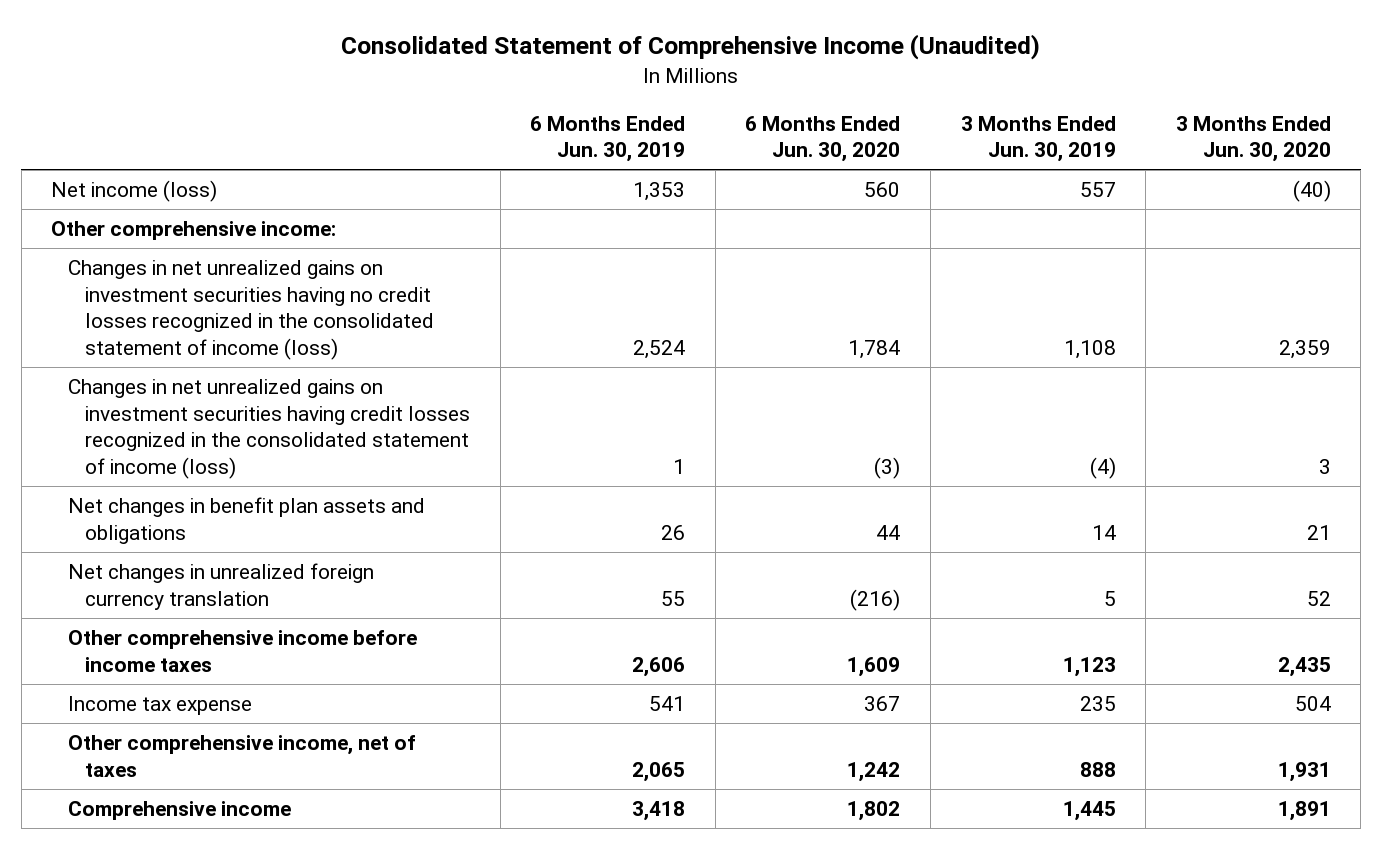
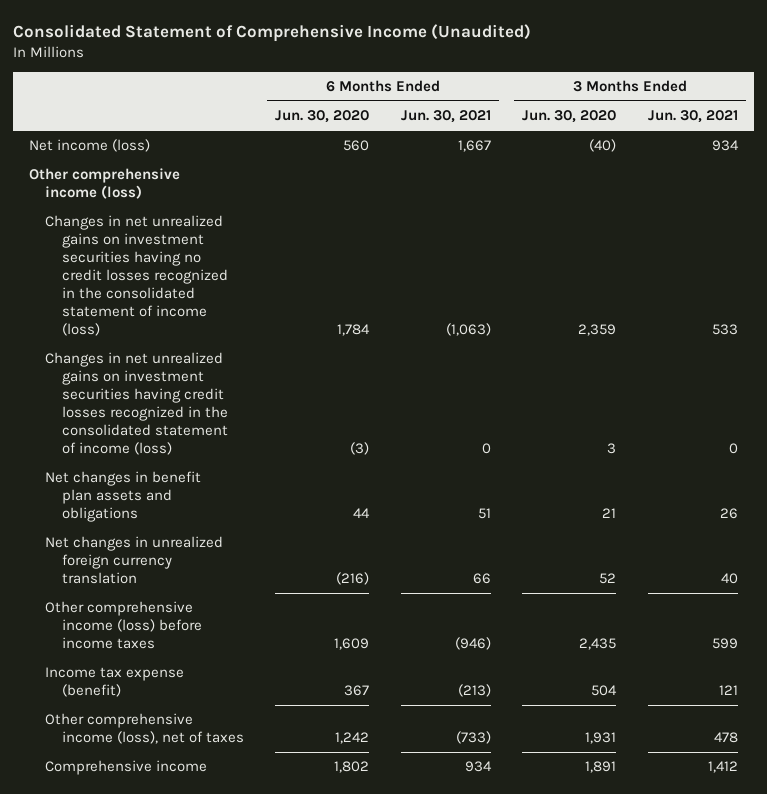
- | 6 Months Ended Jun. 30, 2019 | 6 Months Ended Jun. 30, 2020 | 3 Months Ended Jun. 30, 2019 | 3 Months Ended Jun. 30, 2020
+ | 6 Months Ended Jun. 30, 2020 | 6 Months Ended Jun. 30, 2021 | 3 Months Ended Jun. 30, 2020 | 3 Months Ended Jun. 30, 2021
- Other comprehensive income:
+ Other comprehensive income (loss)
- Other comprehensive income before income taxes | 2,606 | 1,609 | 1,123 | 2,435
- Income tax expense | 541 | 367 | 235 | 504
- Other comprehensive income, net of taxes | 2,065 | 1,242 | 888 | 1,931
+ Other comprehensive income (loss) before income taxes | 1,609 | (946) | 2,435 | 599
+ Income tax expense (benefit) | 367 | (213) | 504 | 121
+ Other comprehensive income (loss), net of taxes | 1,242 | (733) | 1,931 | 478

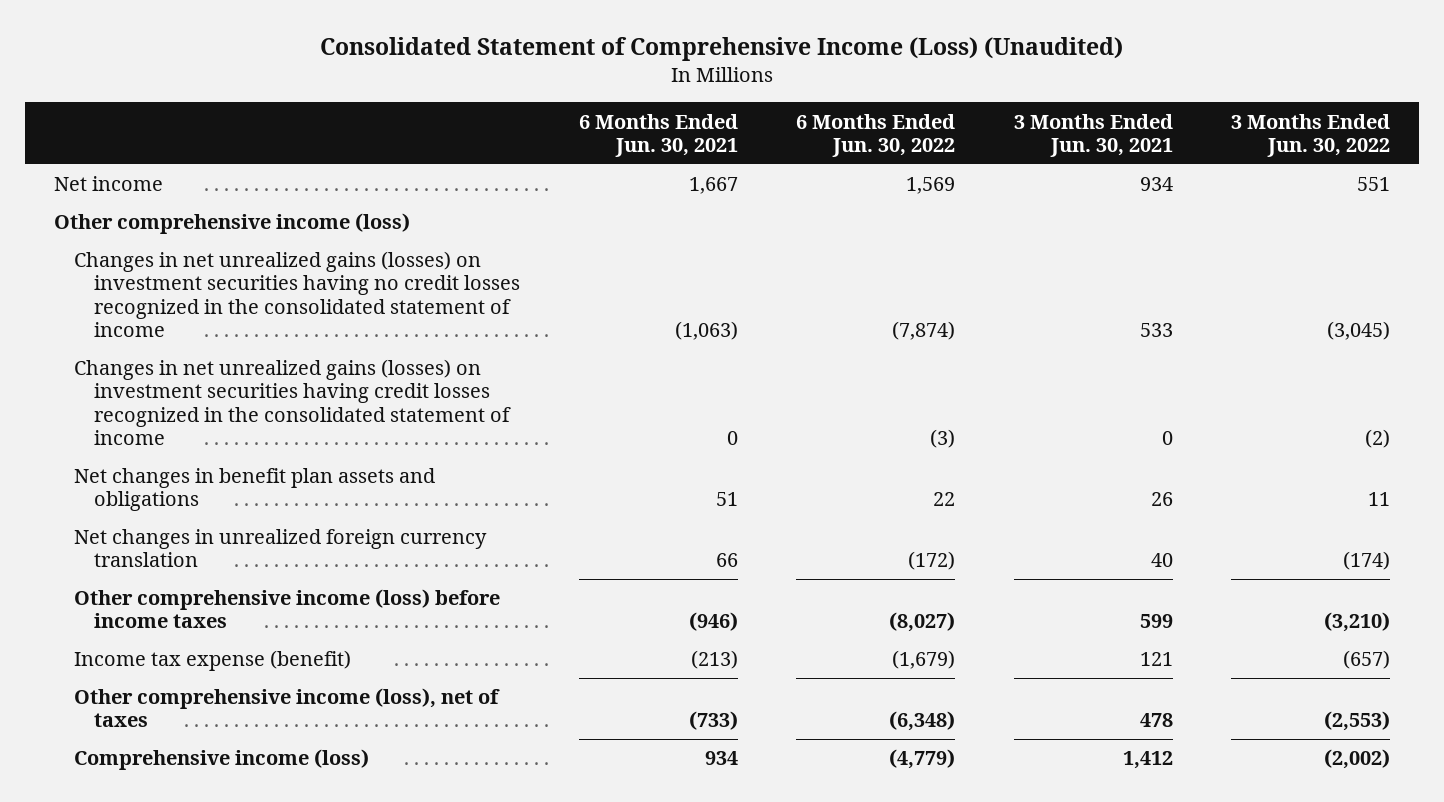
- Consolidated Statement of Comprehensive Income (Unaudited)
+ Consolidated Statement of Comprehensive Income (Loss) (Unaudited)
- | 6 Months Ended Jun. 30, 2020 | 6 Months Ended Jun. 30, 2021 | 3 Months Ended Jun. 30, 2020 | 3 Months Ended Jun. 30, 2021
+ | 6 Months Ended Jun. 30, 2021 | 6 Months Ended Jun. 30, 2022 | 3 Months Ended Jun. 30, 2021 | 3 Months Ended Jun. 30, 2022
- Net income (loss) | 560 | 1,667 | (40) | 934
+ Net income | 1,667 | 1,569 | 934 | 551
- Changes in net unrealized gains on investment securities having no credit losses recognized in the consolidated statement of income (loss) | 1,784 | (1,063) | 2,359 | 533
- Changes in net unrealized gains on investment securities having credit losses recognized in the consolidated statement of income (loss) | (3) | 0 | 3 | 0
+ Changes in net unrealized gains (losses) on investment securities having no credit losses recognized in the consolidated statement of income | (1,063) | (7,874) | 533 | (3,045)
+ Changes in net unrealized gains (losses) on investment securities having credit losses recognized in the consolidated statement of income | 0 | (3) | 0 | (2)
- Comprehensive income | 1,802 | 934 | 1,891 | 1,412
+ Comprehensive income (loss) | 934 | (4,779) | 1,412 | (2,002)

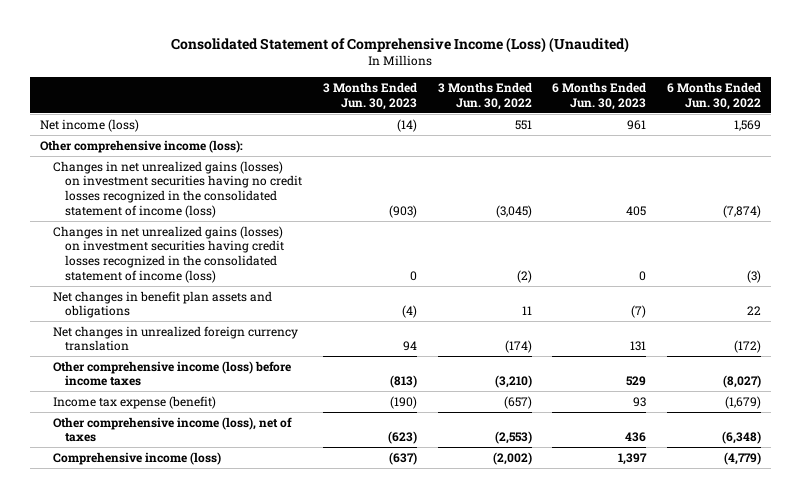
- | 6 Months Ended Jun. 30, 2021 | 6 Months Ended Jun. 30, 2022 | 3 Months Ended Jun. 30, 2021 | 3 Months Ended Jun. 30, 2022
+ | 3 Months Ended Jun. 30, 2023 | 3 Months Ended Jun. 30, 2022 | 6 Months Ended Jun. 30, 2023 | 6 Months Ended Jun. 30, 2022
- Net income | 1,667 | 1,569 | 934 | 551
- Other comprehensive income (loss)
- Changes in net unrealized gains (losses) on investment securities having no credit losses recognized in the consolidated statement of income | (1,063) | (7,874) | 533 | (3,045)
- Changes in net unrealized gains (losses) on investment securities having credit losses recognized in the consolidated statement of income | 0 | (3) | 0 | (2)
+ Net income (loss) | (14) | 551 | 961 | 1,569
+ Other comprehensive income (loss):
+ Changes in net unrealized gains (losses) on investment securities having no credit losses recognized in the consolidated statement of income (loss) | (903) | (3,045) | 405 | (7,874)
+ Changes in net unrealized gains (losses) on investment securities having credit losses recognized in the consolidated statement of income (loss) | 0 | (2) | 0 | (3)

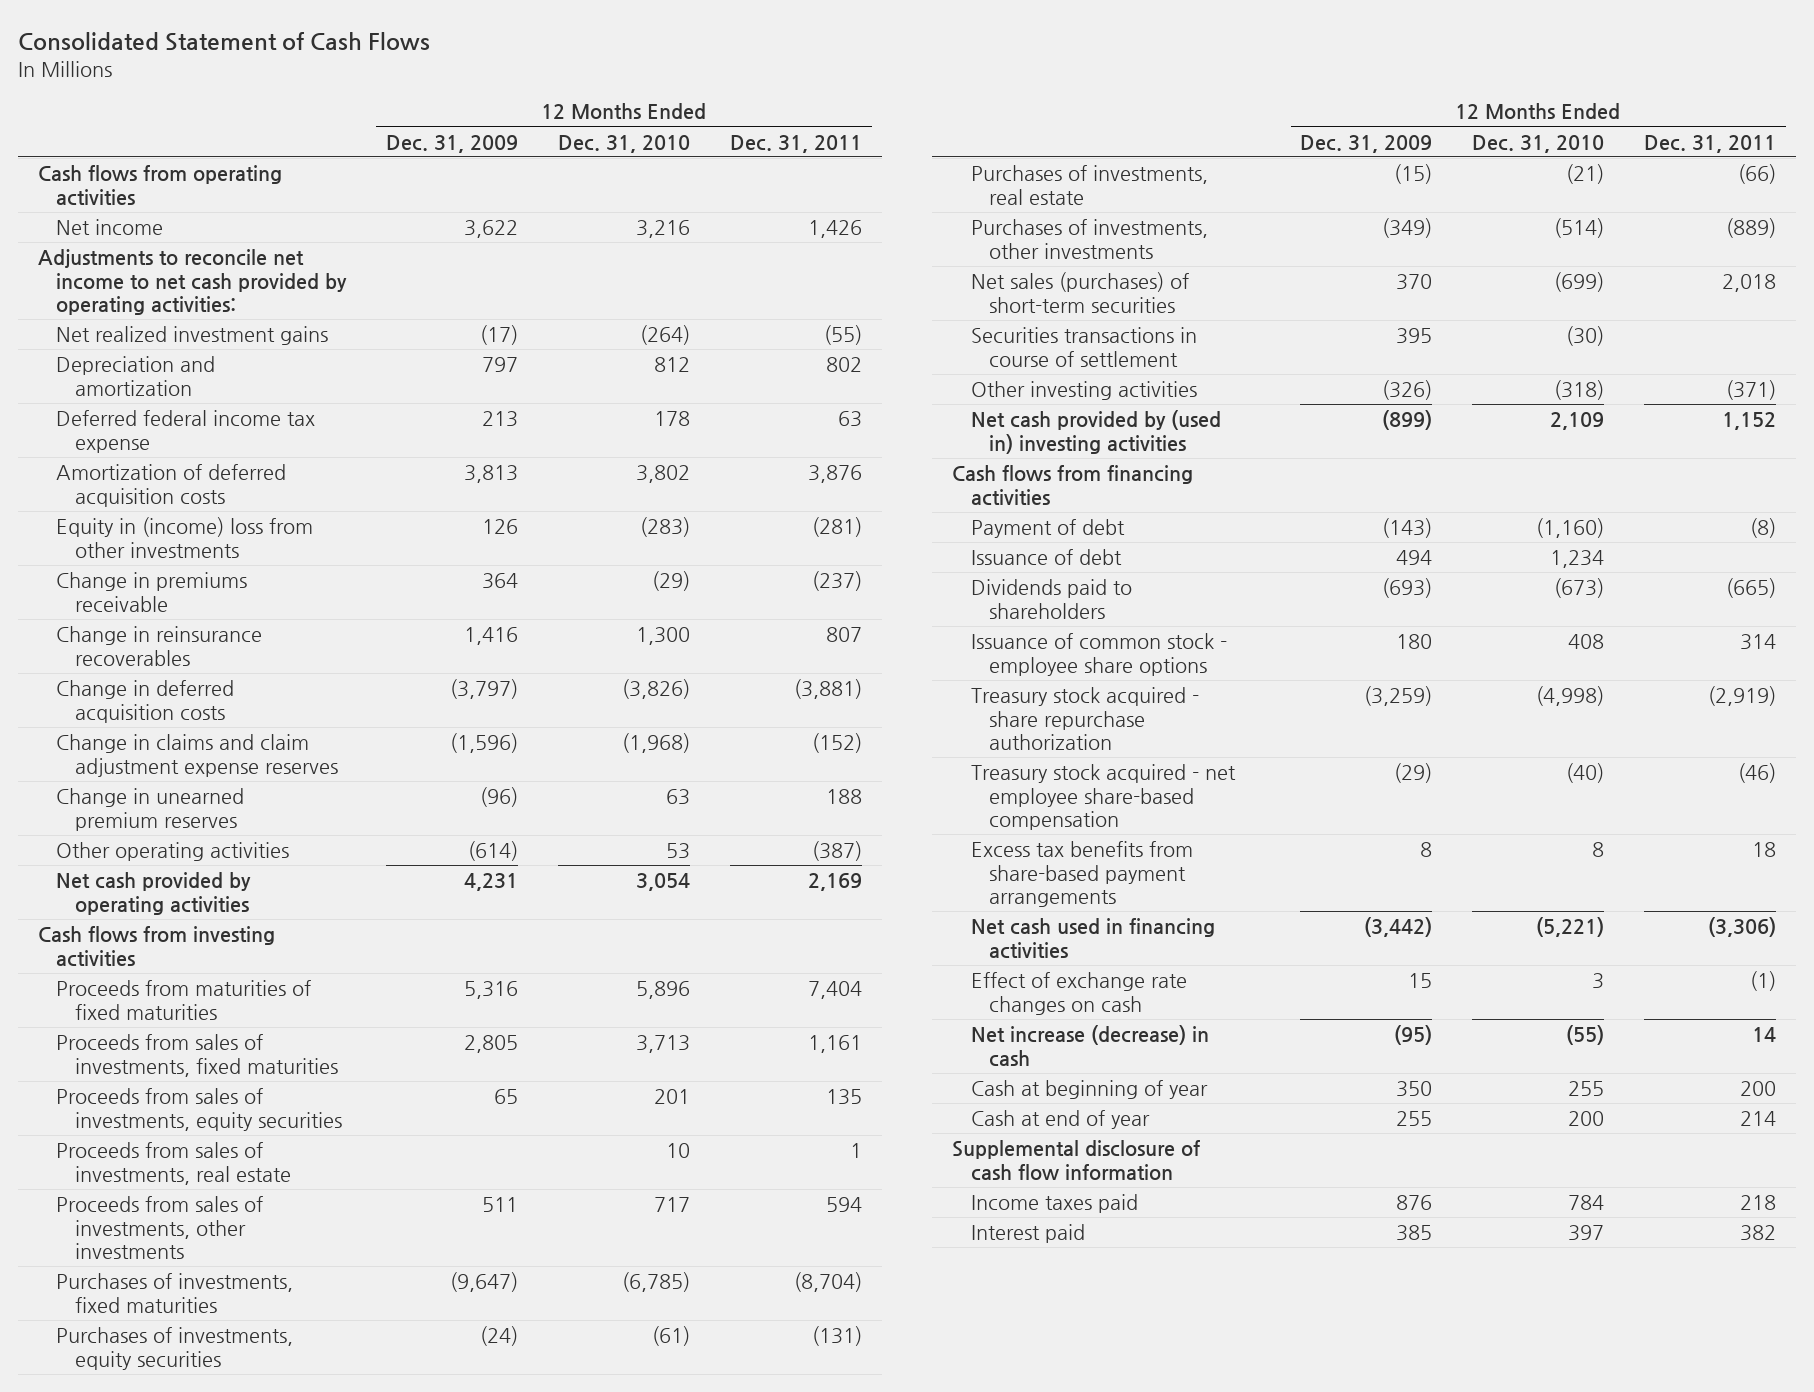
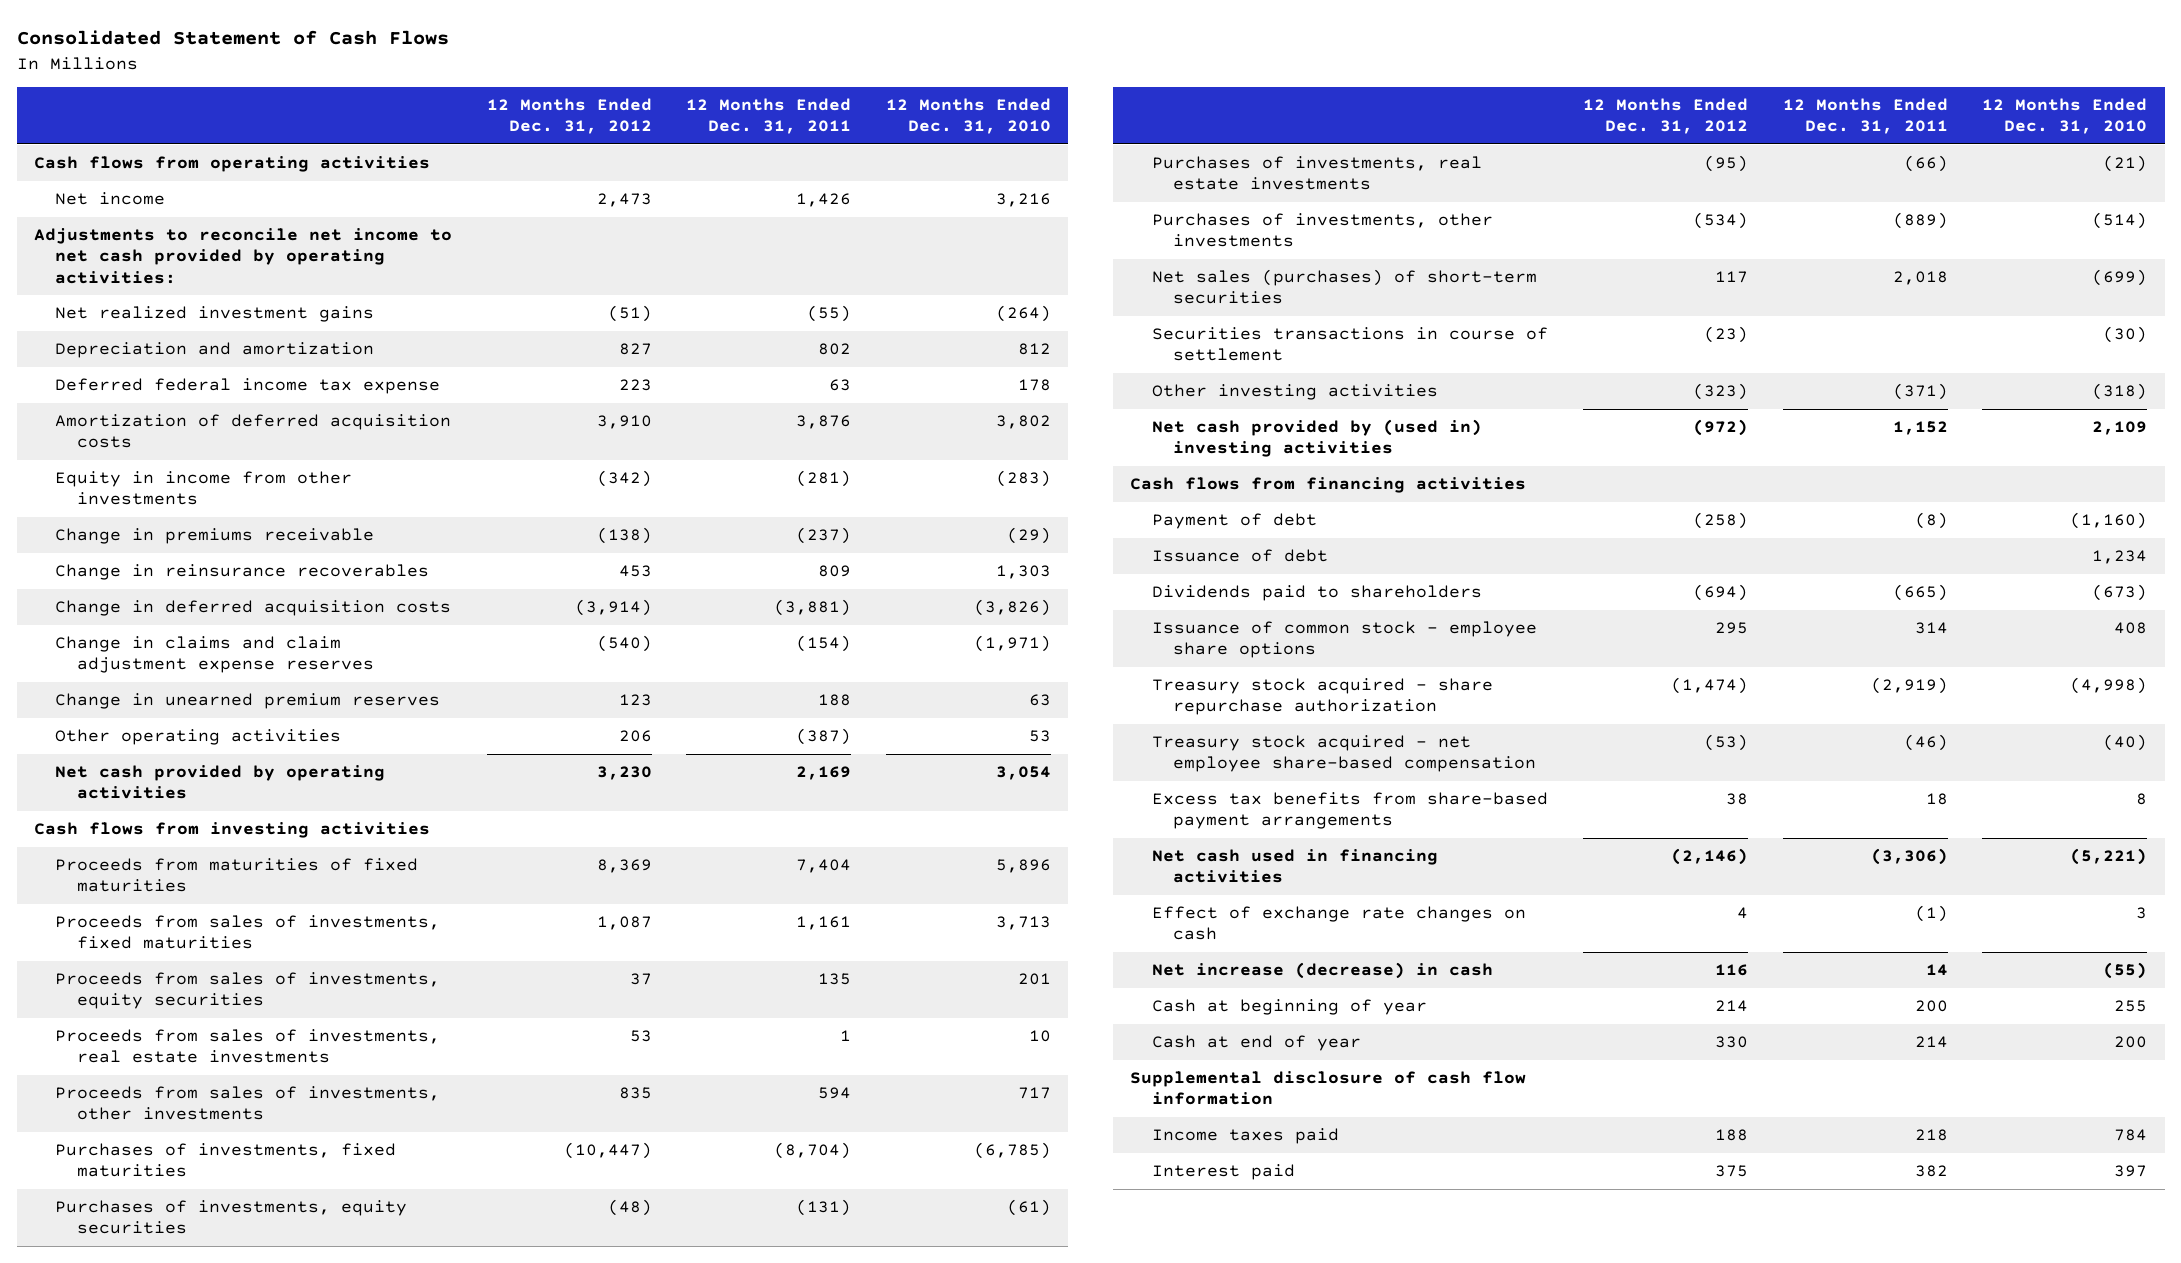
- | 12 Months Ended Dec. 31, 2009 | 12 Months Ended Dec. 31, 2010 | 12 Months Ended Dec. 31, 2011
+ | 12 Months Ended Dec. 31, 2012 | 12 Months Ended Dec. 31, 2011 | 12 Months Ended Dec. 31, 2010
- Equity in (income) loss from other investments | 126 | (283) | (281)
+ Equity in income from other investments | (342) | (281) | (283)
- Change in reinsurance recoverables | 1,416 | 1,300 | 807
+ Change in reinsurance recoverables | 453 | 809 | 1,303
- Change in claims and claim adjustment expense reserves | (1,596) | (1,968) | (152)
+ Change in claims and claim adjustment expense reserves | (540) | (154) | (1,971)
- Proceeds from sales of investments, real estate | | 10 | 1
+ Proceeds from sales of investments, real estate investments | 53 | 1 | 10
- Purchases of investments, real estate | (15) | (21) | (66)
+ Purchases of investments, real estate investments | (95) | (66) | (21)

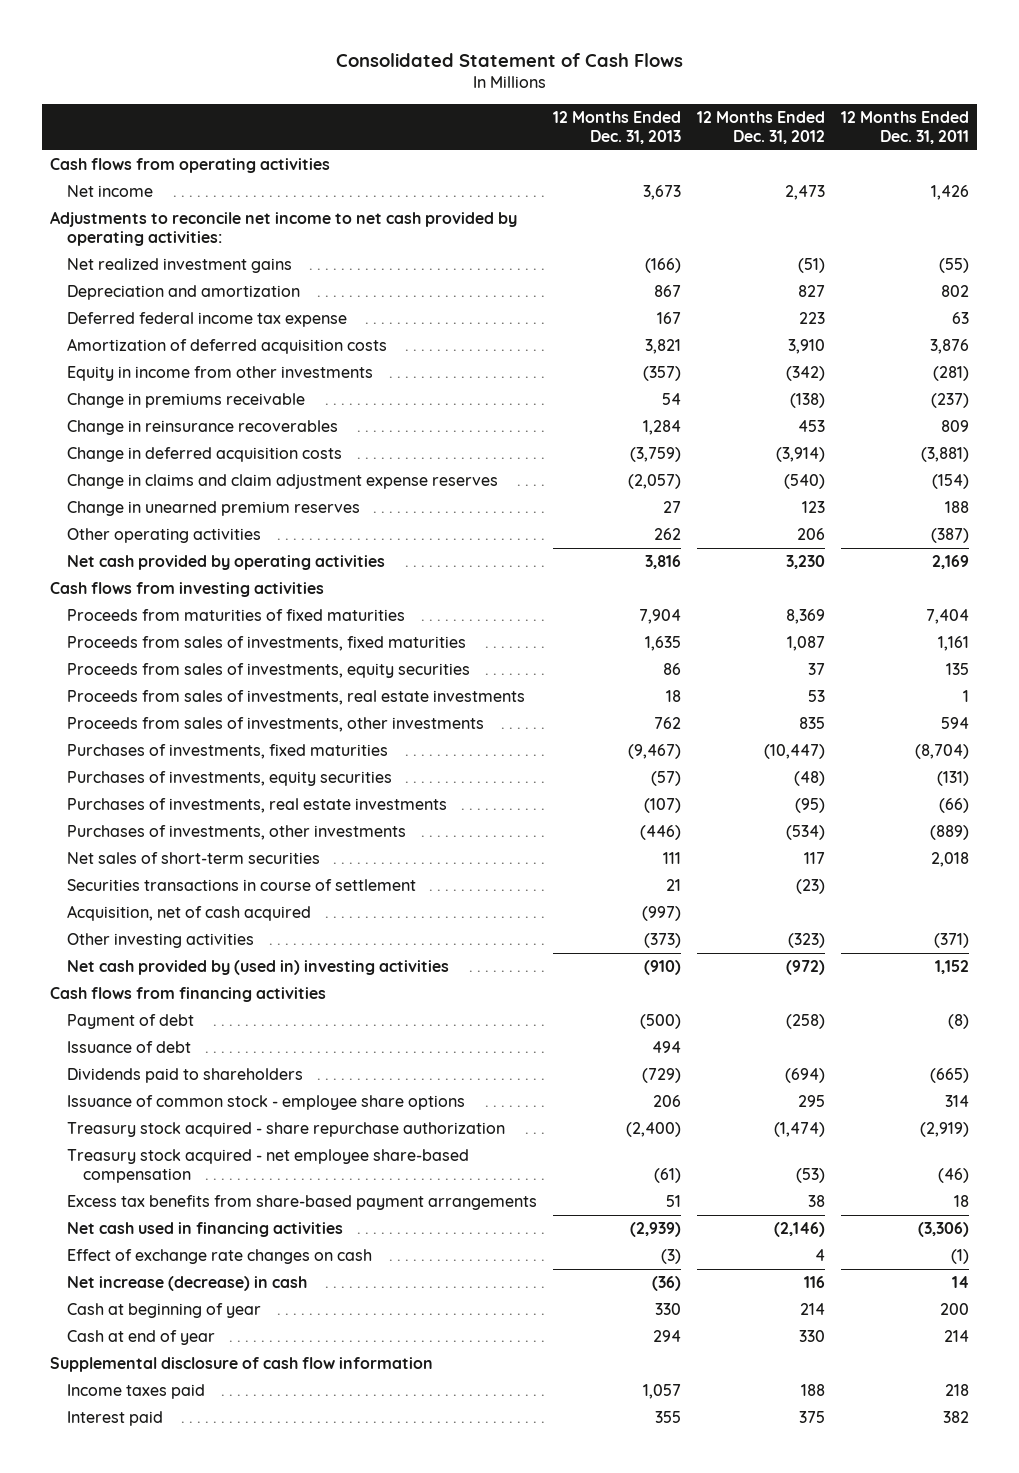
- | 12 Months Ended Dec. 31, 2012 | 12 Months Ended Dec. 31, 2011 | 12 Months Ended Dec. 31, 2010
+ | 12 Months Ended Dec. 31, 2013 | 12 Months Ended Dec. 31, 2012 | 12 Months Ended Dec. 31, 2011
- Net sales (purchases) of short-term securities | 117 | 2,018 | (699)
+ Net sales of short-term securities | 111 | 117 | 2,018
+ Acquisition, net of cash acquired | (997) | |

